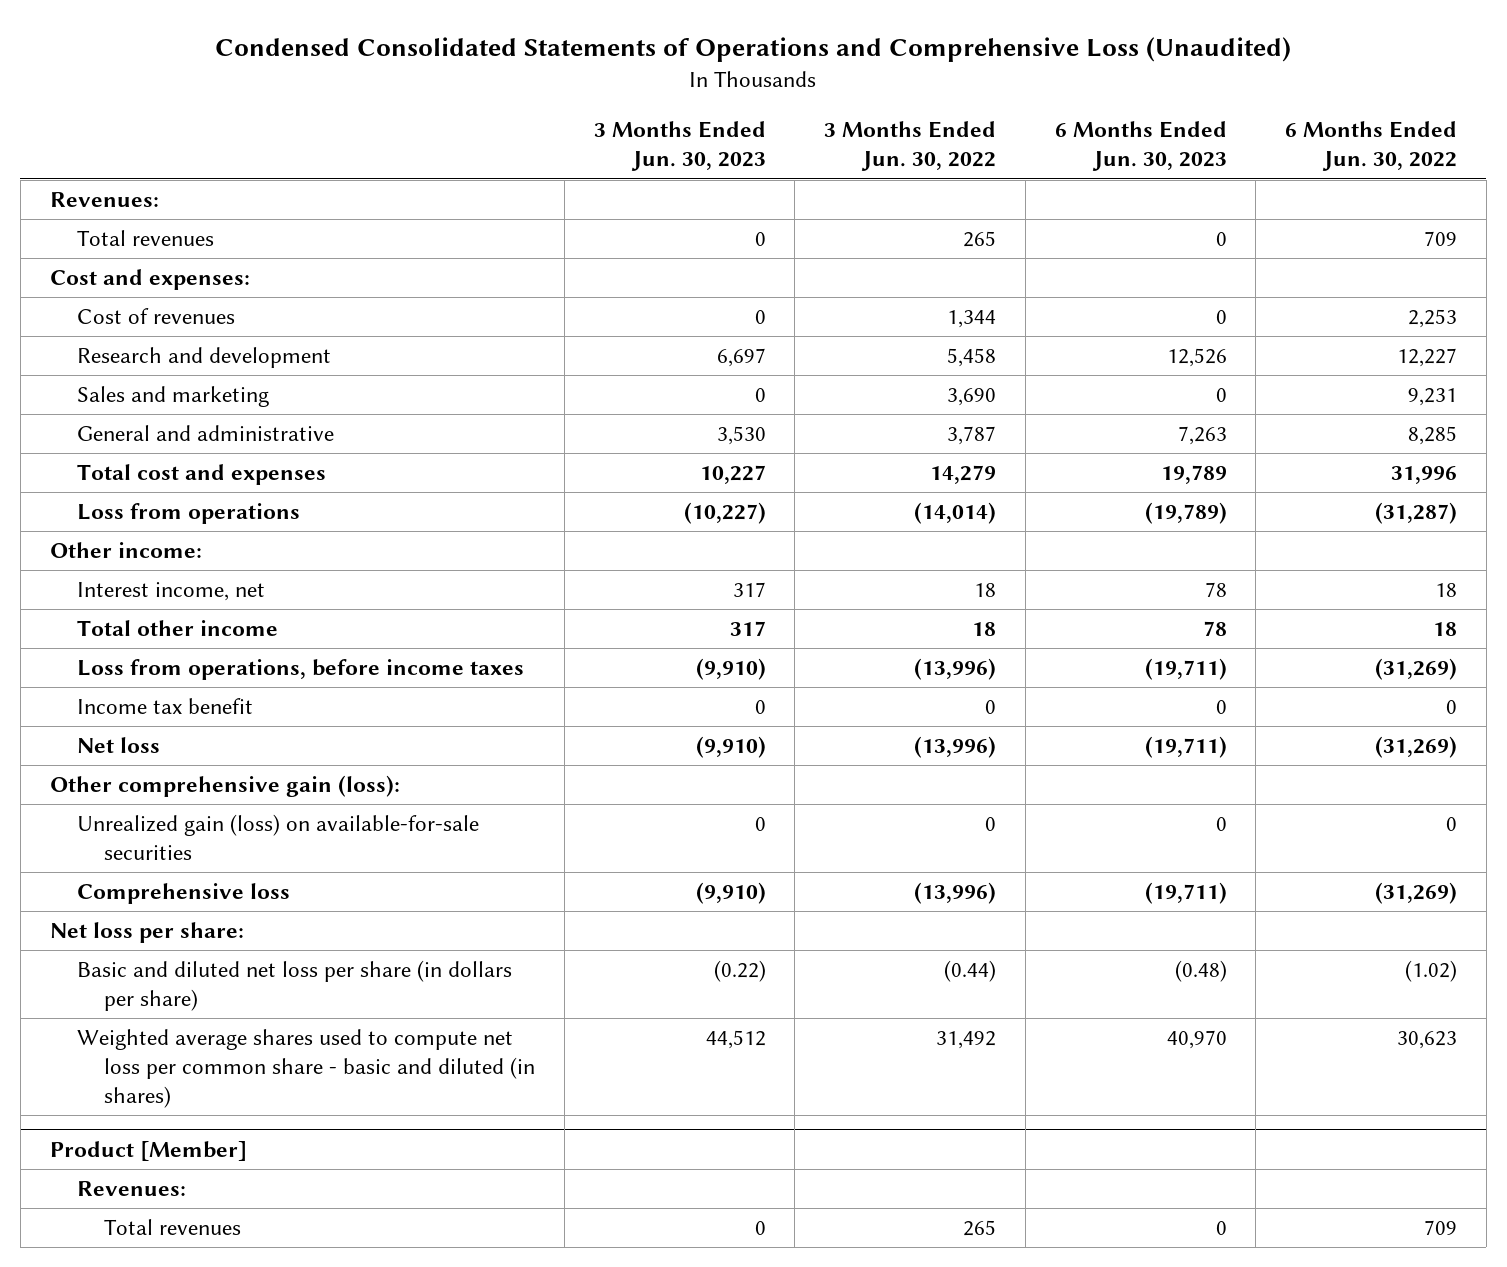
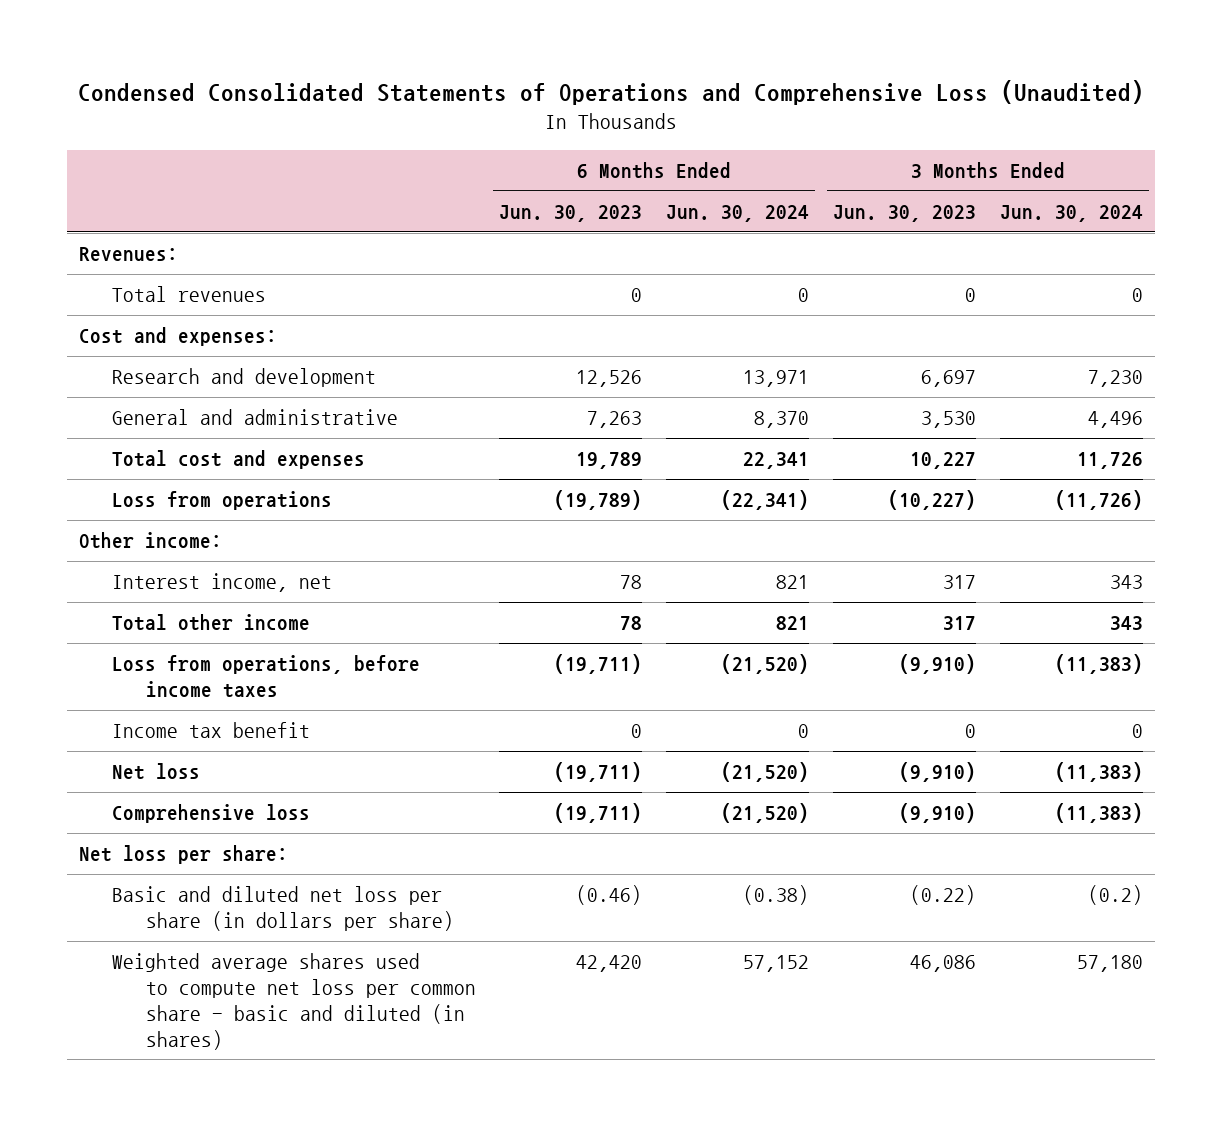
- | 3 Months Ended Jun. 30, 2023 | 3 Months Ended Jun. 30, 2022 | 6 Months Ended Jun. 30, 2023 | 6 Months Ended Jun. 30, 2022
+ | 6 Months Ended Jun. 30, 2023 | 6 Months Ended Jun. 30, 2024 | 3 Months Ended Jun. 30, 2023 | 3 Months Ended Jun. 30, 2024
- Cost of revenues | 0 | 1,344 | 0 | 2,253
- Sales and marketing | 0 | 3,690 | 0 | 9,231
- Other comprehensive gain (loss):
- Unrealized gain (loss) on available-for-sale securities | 0 | 0 | 0 | 0
- Basic and diluted net loss per share (in dollars per share) | (0.22) | (0.44) | (0.48) | (1.02)
- Weighted average shares used to compute net loss per common share - basic and diluted (in shares) | 44,512 | 31,492 | 40,970 | 30,623
- Product [Member]
- Revenues:
- Total revenues | 0 | 265 | 0 | 709
+ Basic and diluted net loss per share (in dollars per share) | (0.46) | (0.38) | (0.22) | (0.2)
+ Weighted average shares used to compute net loss per common share - basic and diluted (in shares) | 42,420 | 57,152 | 46,086 | 57,180

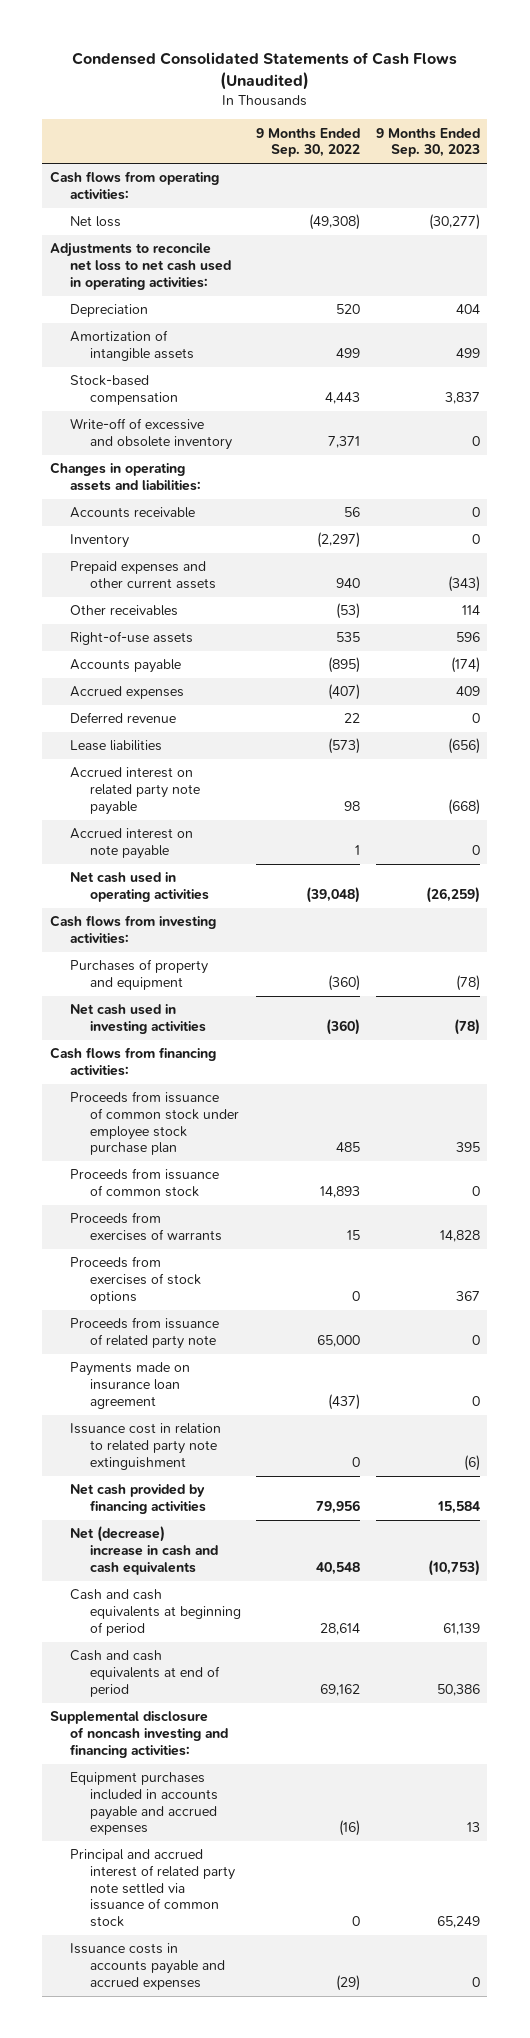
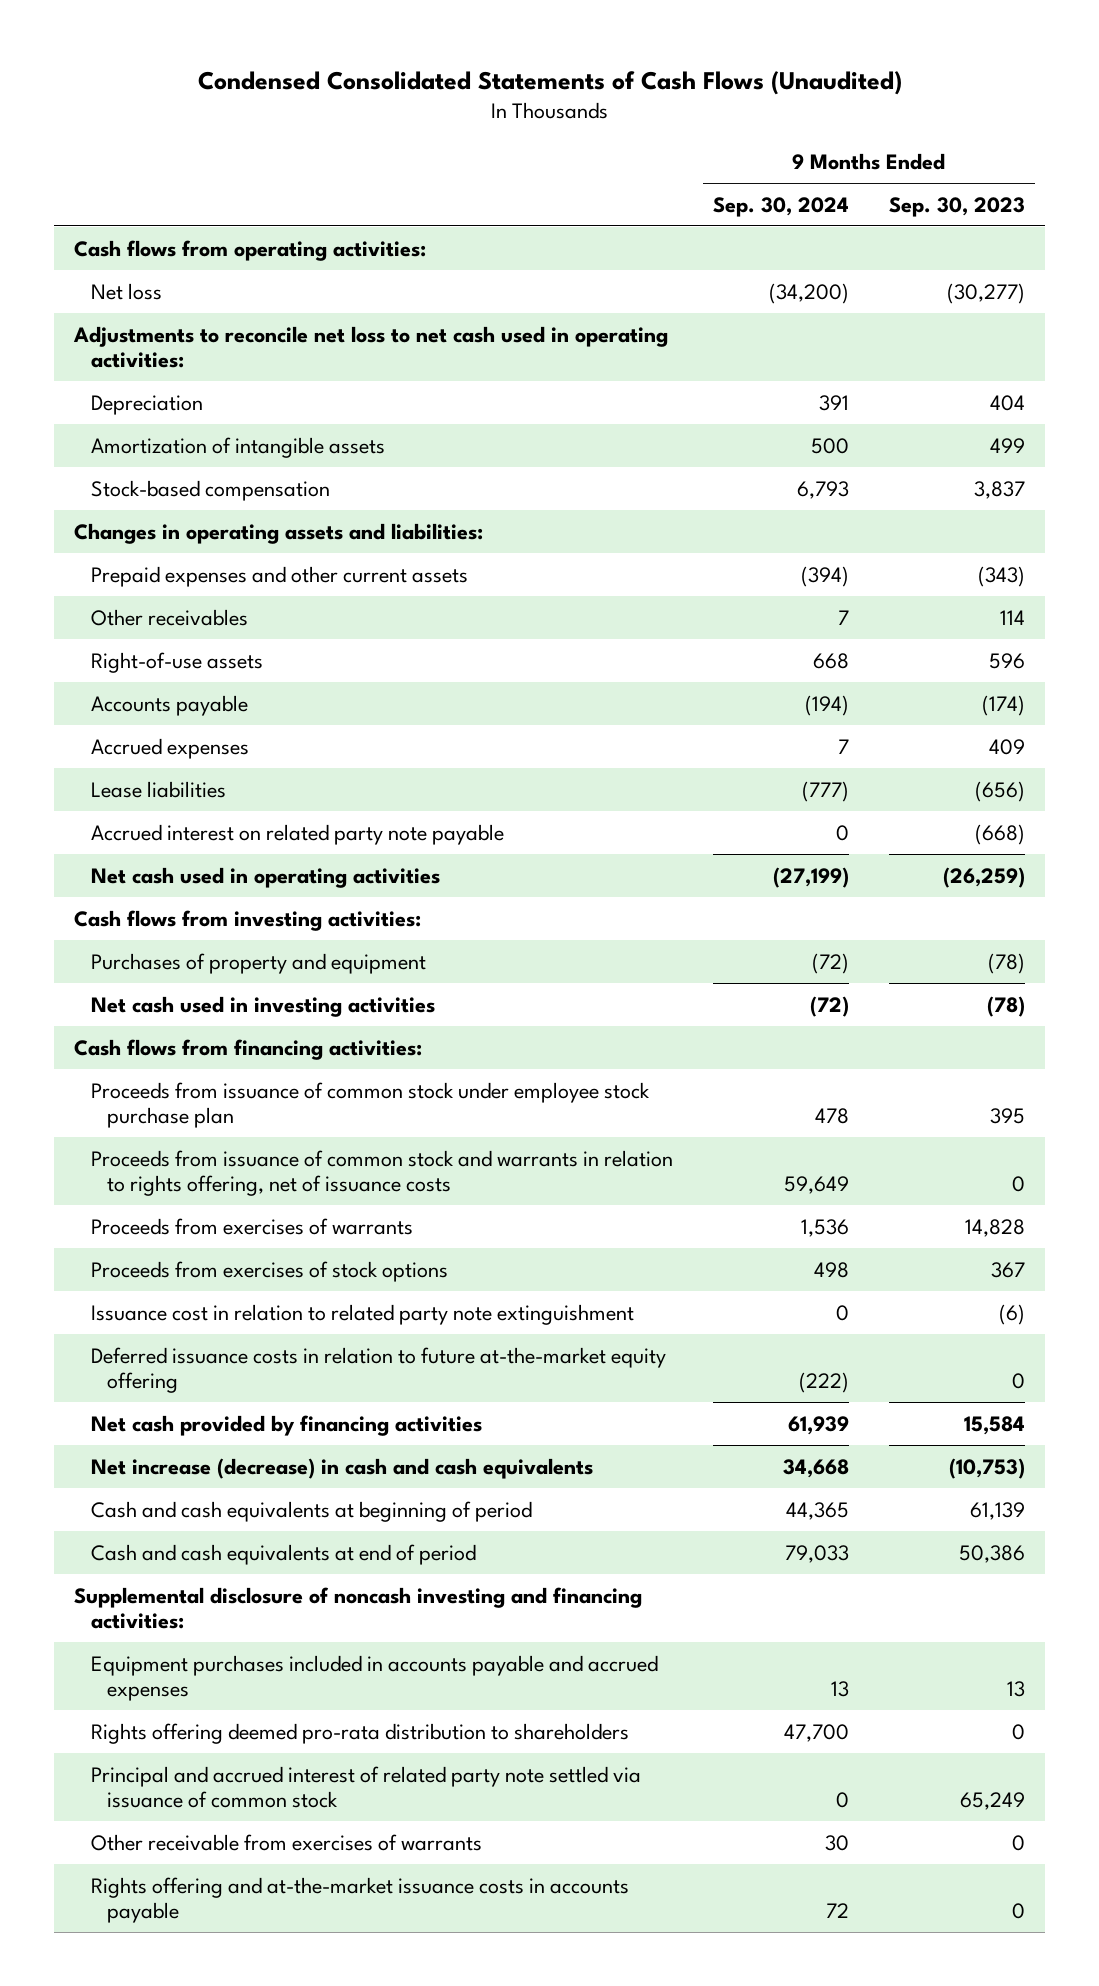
- | 9 Months Ended Sep. 30, 2022 | 9 Months Ended Sep. 30, 2023
+ | 9 Months Ended Sep. 30, 2024 | 9 Months Ended Sep. 30, 2023
- Write-off of excessive and obsolete inventory | 7,371 | 0
- Accounts receivable | 56 | 0
- Inventory | (2,297) | 0
- Deferred revenue | 22 | 0
- Accrued interest on note payable | 1 | 0
- Proceeds from issuance of common stock | 14,893 | 0
+ Proceeds from issuance of common stock and warrants in relation to rights offering, net of issuance costs | 59,649 | 0
- Proceeds from issuance of related party note | 65,000 | 0
- Payments made on insurance loan agreement | (437) | 0
+ Deferred issuance costs in relation to future at-the-market equity offering | (222) | 0
- Net (decrease) increase in cash and cash equivalents | 40,548 | (10,753)
+ Net increase (decrease) in cash and cash equivalents | 34,668 | (10,753)
+ Rights offering deemed pro-rata distribution to shareholders | 47,700 | 0
- Issuance costs in accounts payable and accrued expenses | (29) | 0
+ Other receivable from exercises of warrants | 30 | 0
+ Rights offering and at-the-market issuance costs in accounts payable | 72 | 0

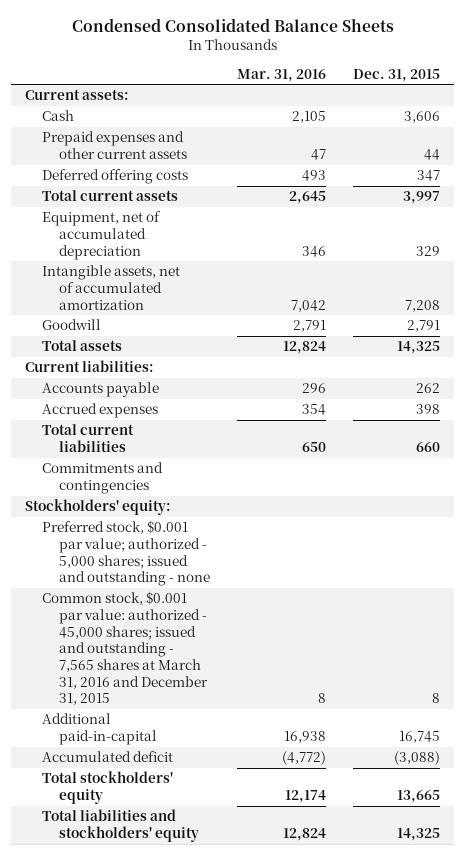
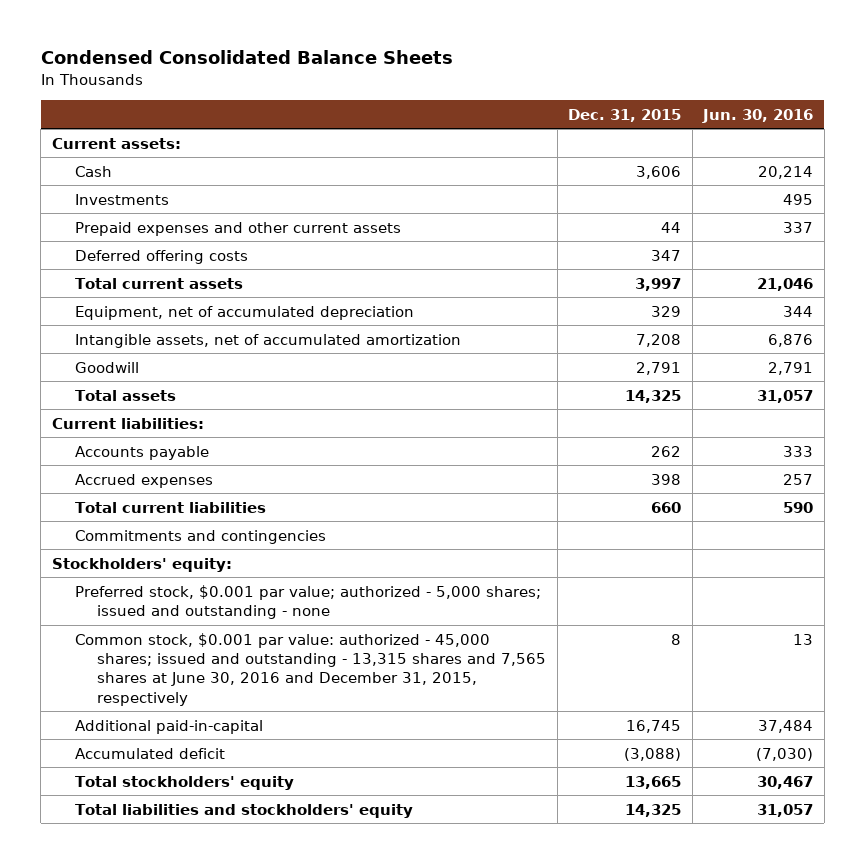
- | Mar. 31, 2016 | Dec. 31, 2015
+ | Dec. 31, 2015 | Jun. 30, 2016
+ Investments | | 495
- Common stock, $0.001 par value: authorized - 45,000 shares; issued and outstanding - 7,565 shares at March 31, 2016 and December 31, 2015 | 8 | 8
+ Common stock, $0.001 par value: authorized - 45,000 shares; issued and outstanding - 13,315 shares and 7,565 shares at June 30, 2016 and December 31, 2015, respectively | 8 | 13

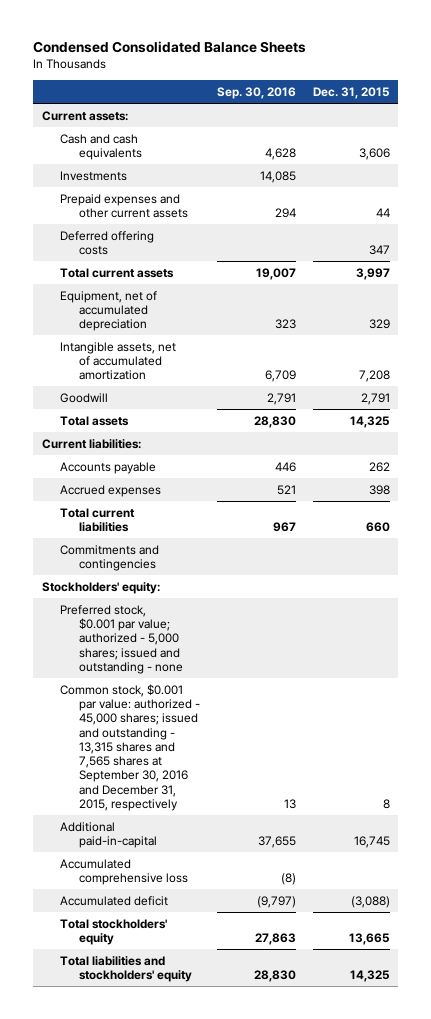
- | Dec. 31, 2015 | Jun. 30, 2016
+ | Sep. 30, 2016 | Dec. 31, 2015
- Cash | 3,606 | 20,214
+ Cash and cash equivalents | 4,628 | 3,606
- Common stock, $0.001 par value: authorized - 45,000 shares; issued and outstanding - 13,315 shares and 7,565 shares at June 30, 2016 and December 31, 2015, respectively | 8 | 13
+ Common stock, $0.001 par value: authorized - 45,000 shares; issued and outstanding - 13,315 shares and 7,565 shares at September 30, 2016 and December 31, 2015, respectively | 13 | 8
+ Accumulated comprehensive loss | (8) |

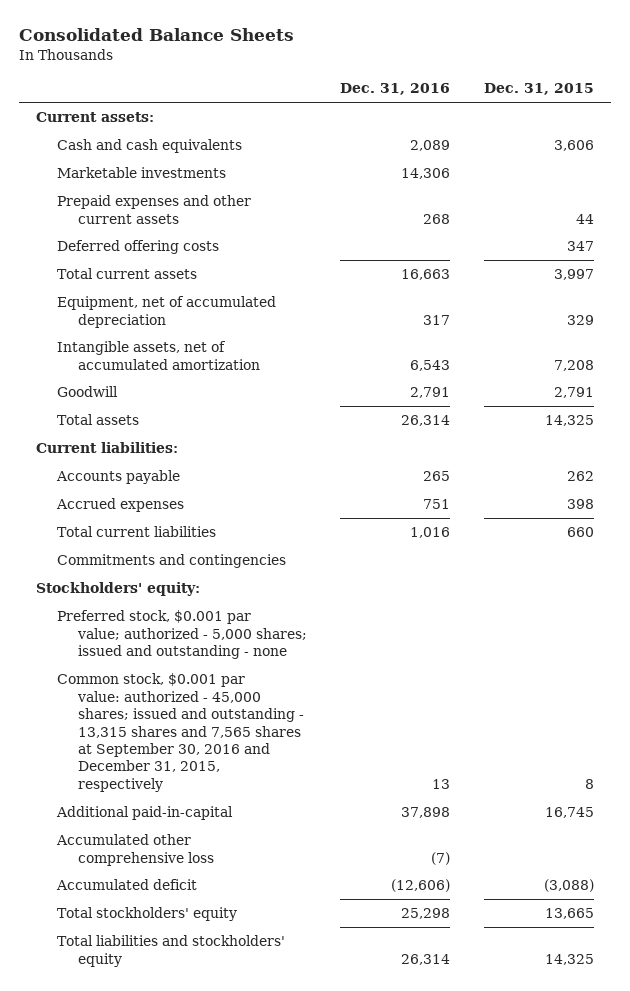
- Condensed Consolidated Balance Sheets
+ Consolidated Balance Sheets
- | Sep. 30, 2016 | Dec. 31, 2015
+ | Dec. 31, 2016 | Dec. 31, 2015
- Investments | 14,085 |
+ Marketable investments | 14,306 |
- Accumulated comprehensive loss | (8) |
+ Accumulated other comprehensive loss | (7) |

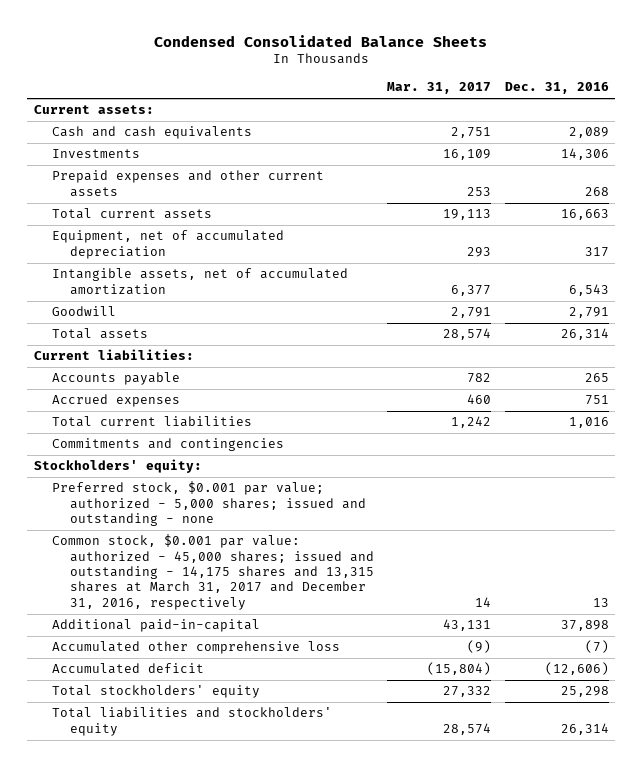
- Consolidated Balance Sheets
+ Condensed Consolidated Balance Sheets
- | Dec. 31, 2016 | Dec. 31, 2015
+ | Mar. 31, 2017 | Dec. 31, 2016
- Marketable investments | 14,306 |
+ Investments | 16,109 | 14,306
- Deferred offering costs | | 347
- Common stock, $0.001 par value: authorized - 45,000 shares; issued and outstanding - 13,315 shares and 7,565 shares at September 30, 2016 and December 31, 2015, respectively | 13 | 8
+ Common stock, $0.001 par value: authorized - 45,000 shares; issued and outstanding - 14,175 shares and 13,315 shares at March 31, 2017 and December 31, 2016, respectively | 14 | 13

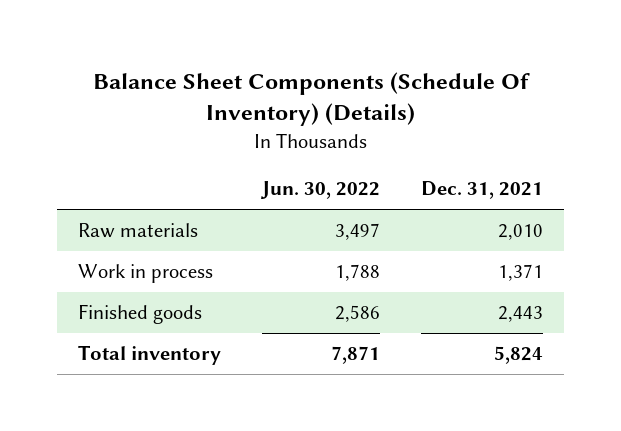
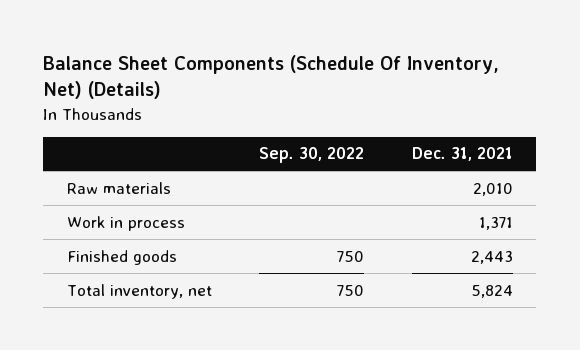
- Balance Sheet Components (Schedule Of Inventory) (Details)
+ Balance Sheet Components (Schedule Of Inventory, Net) (Details)
- | Jun. 30, 2022 | Dec. 31, 2021
+ | Sep. 30, 2022 | Dec. 31, 2021
- Total inventory | 7,871 | 5,824
+ Total inventory, net | 750 | 5,824

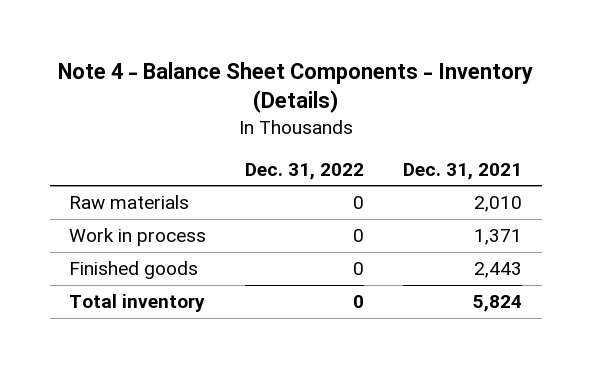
- Balance Sheet Components (Schedule Of Inventory, Net) (Details)
+ Note 4 - Balance Sheet Components - Inventory (Details)
- | Sep. 30, 2022 | Dec. 31, 2021
+ | Dec. 31, 2022 | Dec. 31, 2021
- Total inventory, net | 750 | 5,824
+ Total inventory | 0 | 5,824

